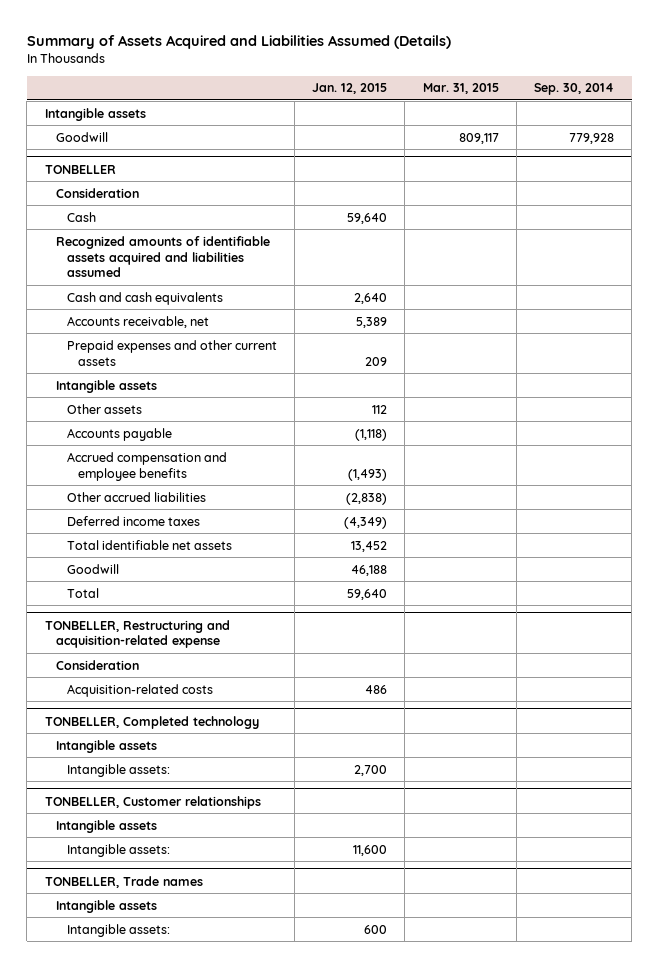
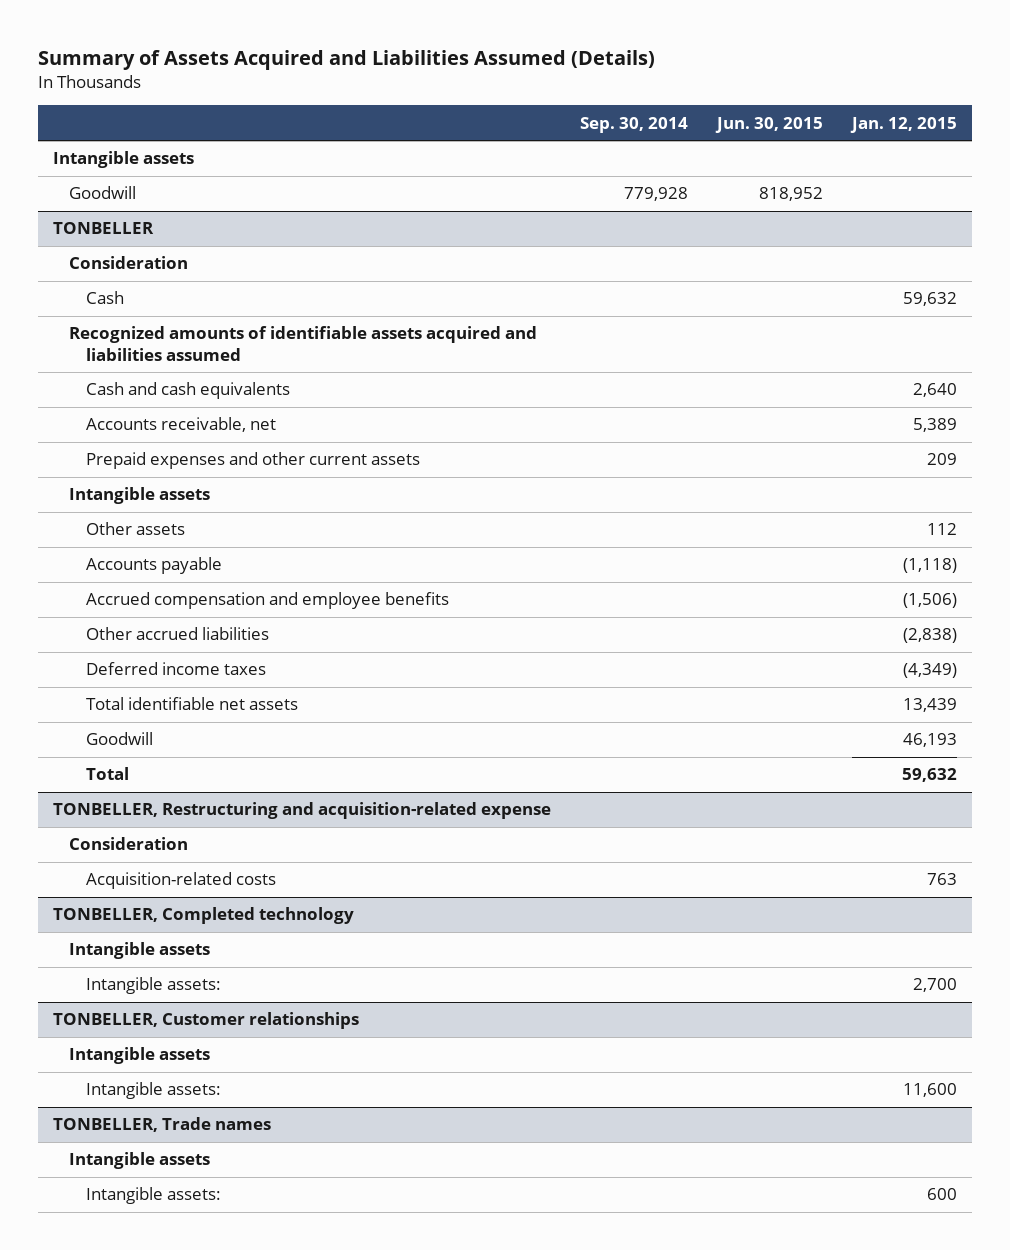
- | Jan. 12, 2015 | Mar. 31, 2015 | Sep. 30, 2014
+ | Sep. 30, 2014 | Jun. 30, 2015 | Jan. 12, 2015
@ TONBELLER
- Cash | 59,640 | |
+ Cash | | | 59,632
- Accrued compensation and employee benefits | (1,493) | |
+ Accrued compensation and employee benefits | | | (1,506)
- Total identifiable net assets | 13,452 | |
- Goodwill | 46,188 | |
- Total | 59,640 | |
+ Total identifiable net assets | | | 13,439
+ Goodwill | | | 46,193
+ Total | | | 59,632
@ TONBELLER, Restructuring and acquisition-related expense
- Acquisition-related costs | 486 | |
+ Acquisition-related costs | | | 763

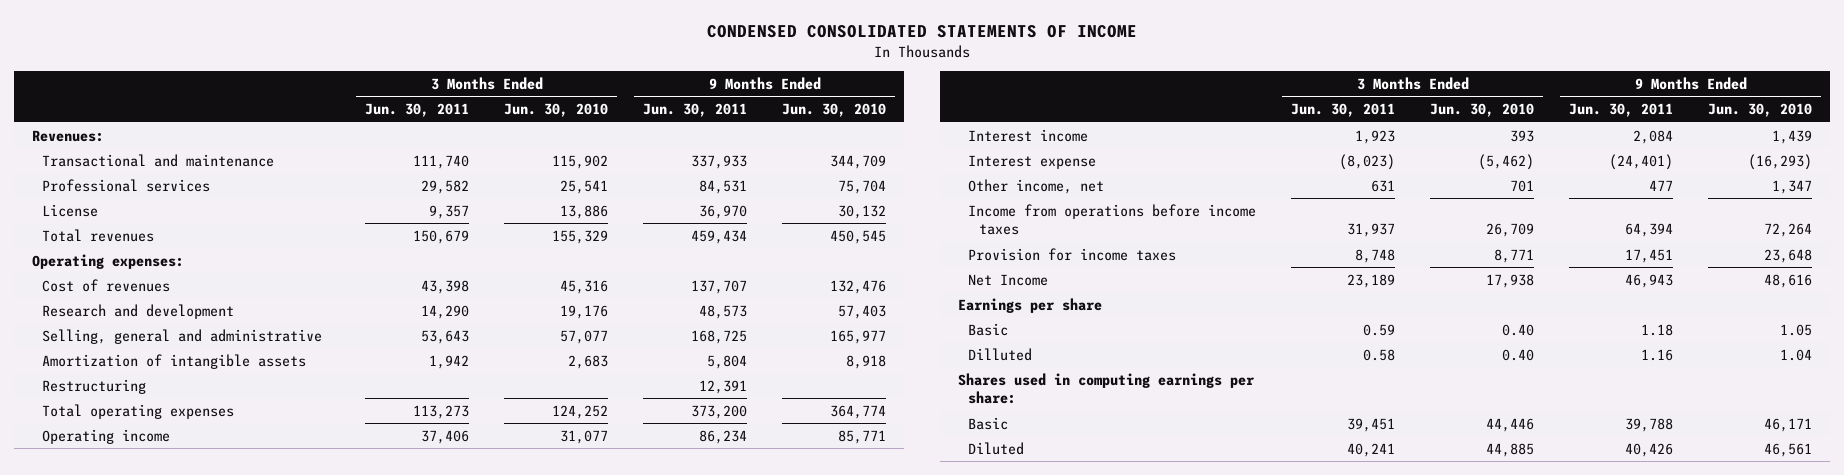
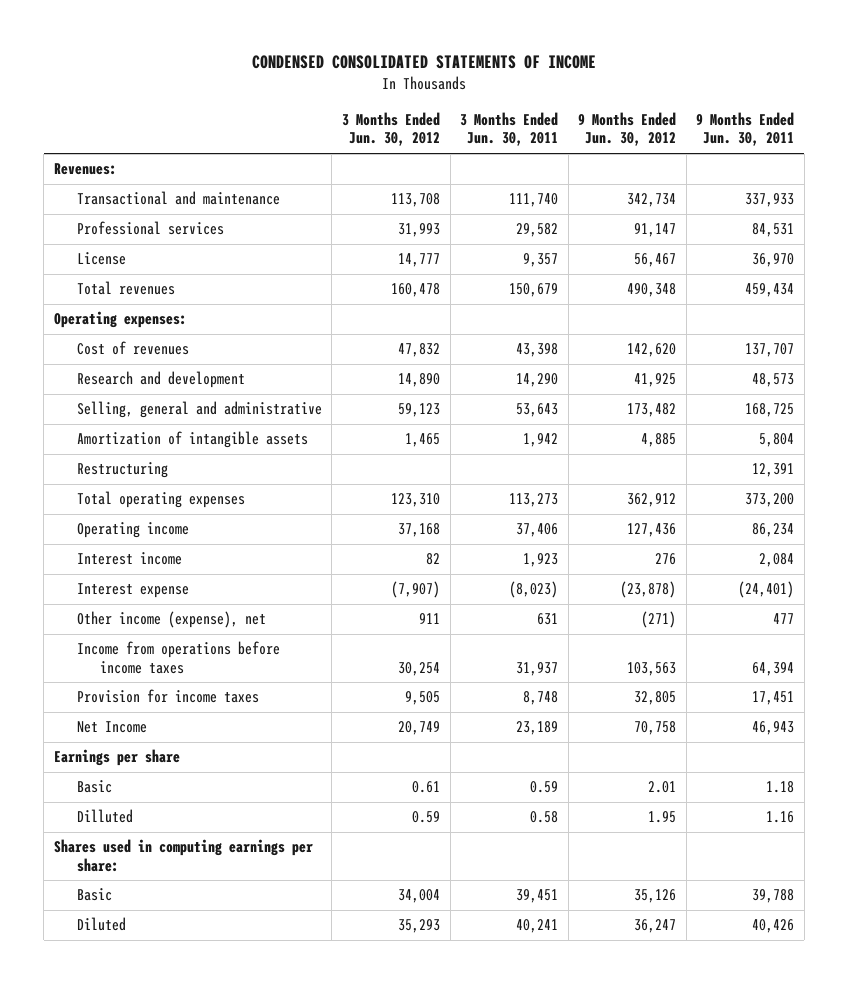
- | 3 Months Ended Jun. 30, 2011 | 3 Months Ended Jun. 30, 2010 | 9 Months Ended Jun. 30, 2011 | 9 Months Ended Jun. 30, 2010
+ | 3 Months Ended Jun. 30, 2012 | 3 Months Ended Jun. 30, 2011 | 9 Months Ended Jun. 30, 2012 | 9 Months Ended Jun. 30, 2011
- Other income, net | 631 | 701 | 477 | 1,347
+ Other income (expense), net | 911 | 631 | (271) | 477

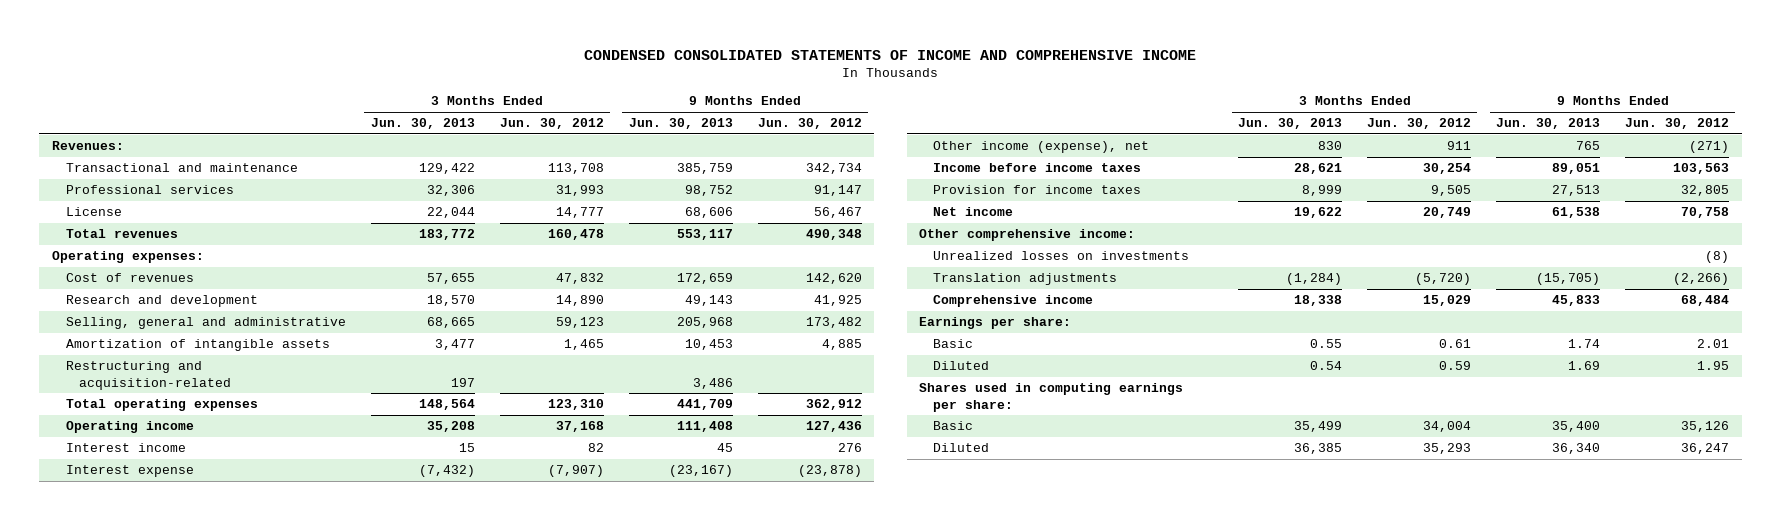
- CONDENSED CONSOLIDATED STATEMENTS OF INCOME
+ CONDENSED CONSOLIDATED STATEMENTS OF INCOME AND COMPREHENSIVE INCOME
- | 3 Months Ended Jun. 30, 2012 | 3 Months Ended Jun. 30, 2011 | 9 Months Ended Jun. 30, 2012 | 9 Months Ended Jun. 30, 2011
+ | 3 Months Ended Jun. 30, 2013 | 3 Months Ended Jun. 30, 2012 | 9 Months Ended Jun. 30, 2013 | 9 Months Ended Jun. 30, 2012
- Restructuring | | | | 12,391
+ Restructuring and acquisition-related | 197 | | 3,486 |
- Income from operations before income taxes | 30,254 | 31,937 | 103,563 | 64,394
+ Income before income taxes | 28,621 | 30,254 | 89,051 | 103,563
- Net Income | 20,749 | 23,189 | 70,758 | 46,943
- Earnings per share
+ Net income | 19,622 | 20,749 | 61,538 | 70,758
+ Other comprehensive income:
+ Unrealized losses on investments | | | | (8)
+ Translation adjustments | (1,284) | (5,720) | (15,705) | (2,266)
+ Comprehensive income | 18,338 | 15,029 | 45,833 | 68,484
+ Earnings per share:
- Dilluted | 0.59 | 0.58 | 1.95 | 1.16
+ Diluted | 0.54 | 0.59 | 1.69 | 1.95

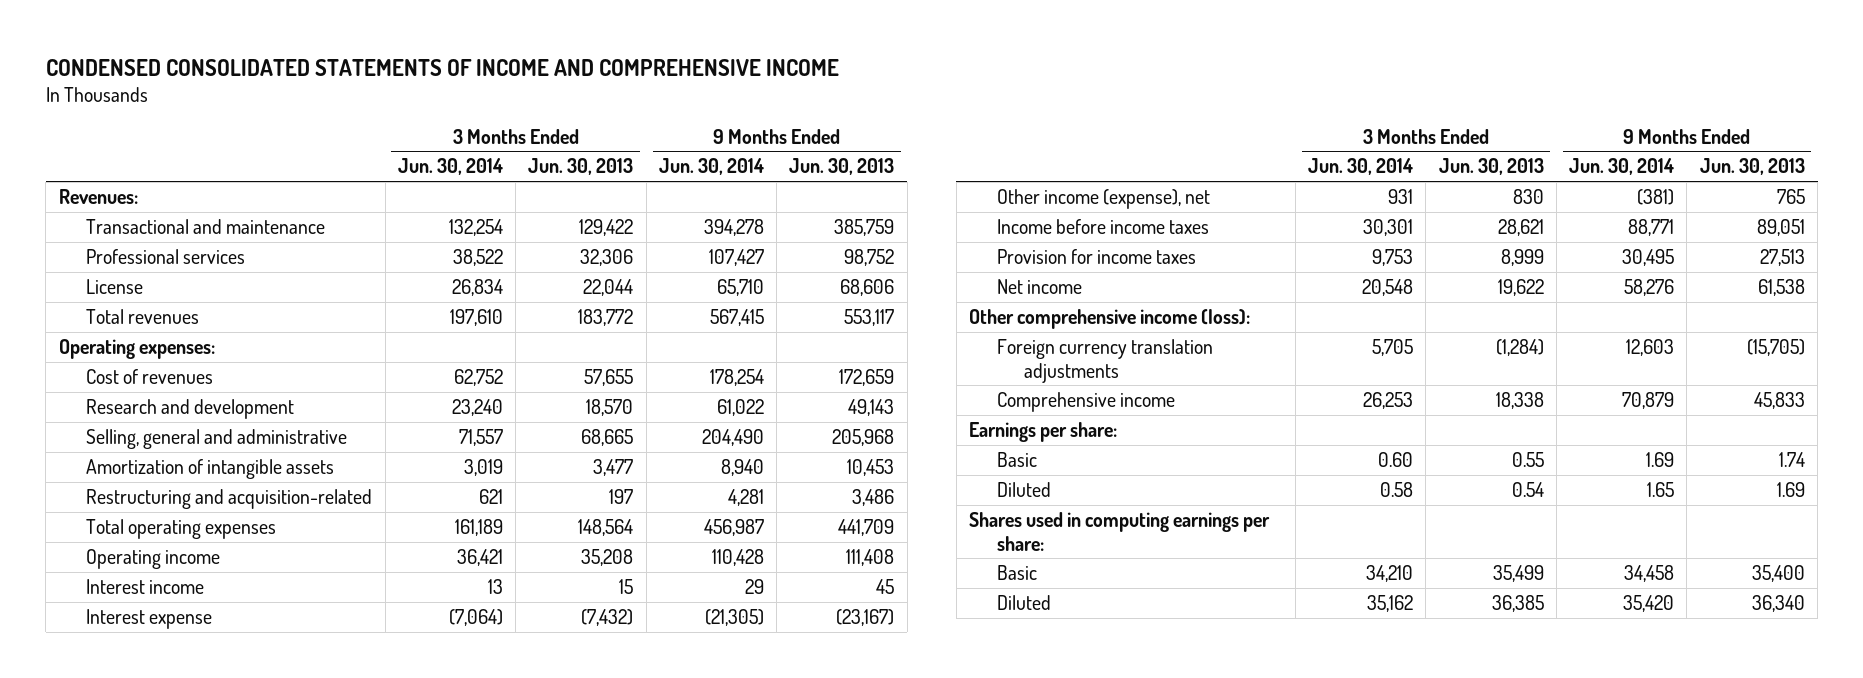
- | 3 Months Ended Jun. 30, 2013 | 3 Months Ended Jun. 30, 2012 | 9 Months Ended Jun. 30, 2013 | 9 Months Ended Jun. 30, 2012
+ | 3 Months Ended Jun. 30, 2014 | 3 Months Ended Jun. 30, 2013 | 9 Months Ended Jun. 30, 2014 | 9 Months Ended Jun. 30, 2013
- Other comprehensive income:
- Unrealized losses on investments | | | | (8)
- Translation adjustments | (1,284) | (5,720) | (15,705) | (2,266)
+ Other comprehensive income (loss):
+ Foreign currency translation adjustments | 5,705 | (1,284) | 12,603 | (15,705)

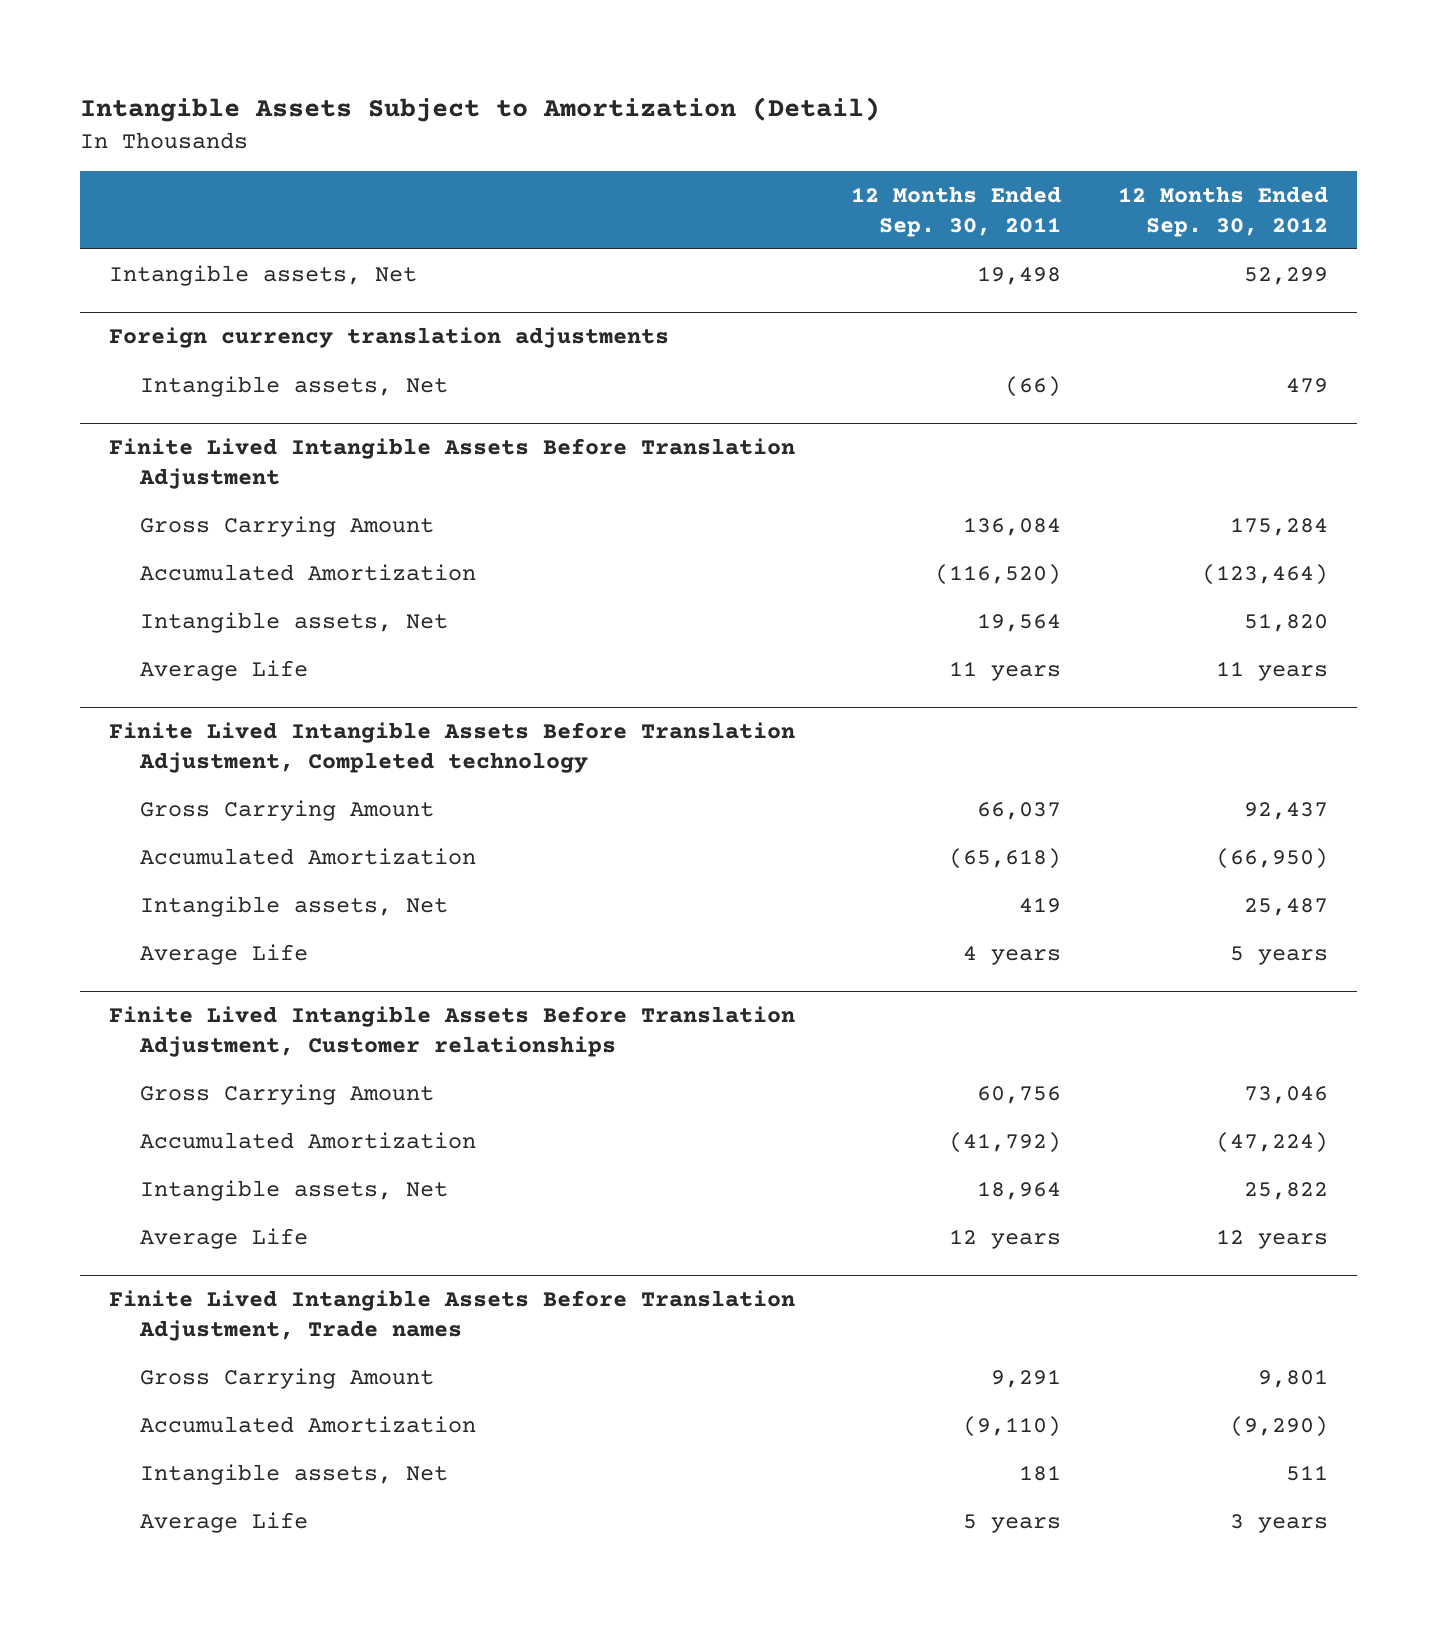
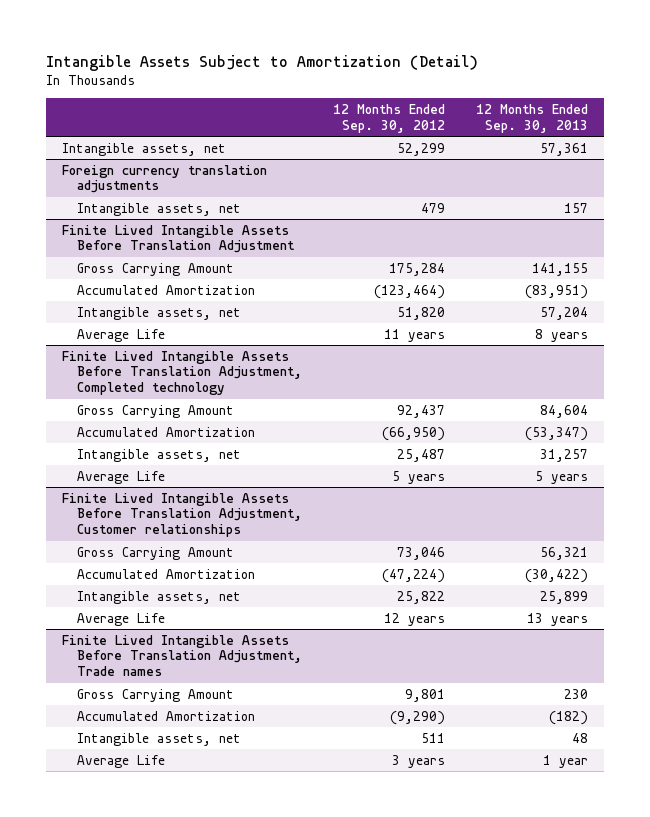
- | 12 Months Ended Sep. 30, 2011 | 12 Months Ended Sep. 30, 2012
+ | 12 Months Ended Sep. 30, 2012 | 12 Months Ended Sep. 30, 2013
- Intangible assets, Net | 19,498 | 52,299
+ Intangible assets, net | 52,299 | 57,361
@ Foreign currency translation adjustments
- Intangible assets, Net | (66) | 479
+ Intangible assets, net | 479 | 157
@ Finite Lived Intangible Assets Before Translation Adjustment
- Intangible assets, Net | 19,564 | 51,820
+ Intangible assets, net | 51,820 | 57,204
@ Finite Lived Intangible Assets Before Translation Adjustment, Completed technology
- Intangible assets, Net | 419 | 25,487
+ Intangible assets, net | 25,487 | 31,257
@ Finite Lived Intangible Assets Before Translation Adjustment, Customer relationships
- Intangible assets, Net | 18,964 | 25,822
+ Intangible assets, net | 25,822 | 25,899
@ Finite Lived Intangible Assets Before Translation Adjustment, Trade names
- Intangible assets, Net | 181 | 511
+ Intangible assets, net | 511 | 48

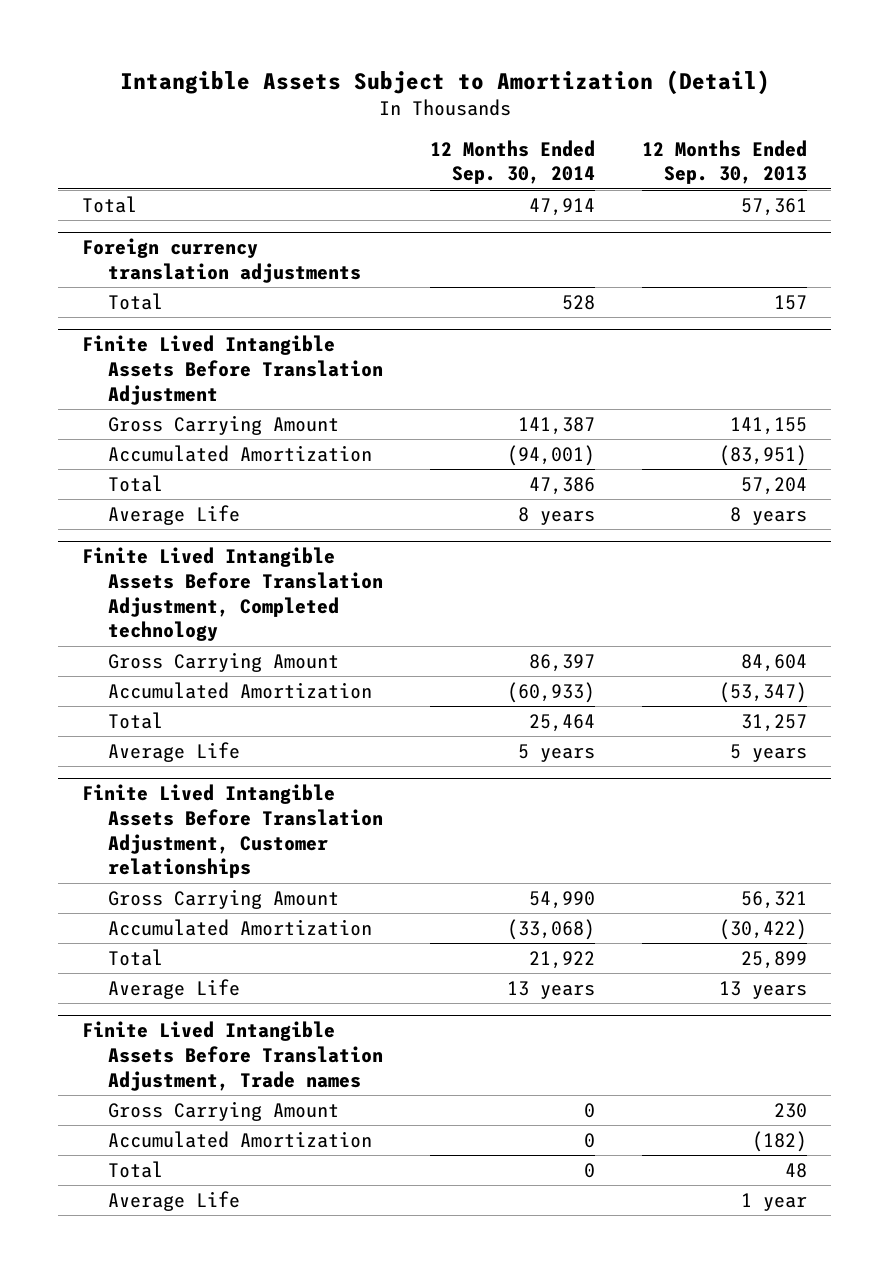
- | 12 Months Ended Sep. 30, 2012 | 12 Months Ended Sep. 30, 2013
+ | 12 Months Ended Sep. 30, 2014 | 12 Months Ended Sep. 30, 2013
- Intangible assets, net | 52,299 | 57,361
+ Total | 47,914 | 57,361
@ Foreign currency translation adjustments
- Intangible assets, net | 479 | 157
+ Total | 528 | 157
@ Finite Lived Intangible Assets Before Translation Adjustment
- Intangible assets, net | 51,820 | 57,204
+ Total | 47,386 | 57,204
@ Finite Lived Intangible Assets Before Translation Adjustment, Completed technology
- Intangible assets, net | 25,487 | 31,257
+ Total | 25,464 | 31,257
@ Finite Lived Intangible Assets Before Translation Adjustment, Customer relationships
- Intangible assets, net | 25,822 | 25,899
+ Total | 21,922 | 25,899
@ Finite Lived Intangible Assets Before Translation Adjustment, Trade names
- Intangible assets, net | 511 | 48
+ Total | 0 | 48

